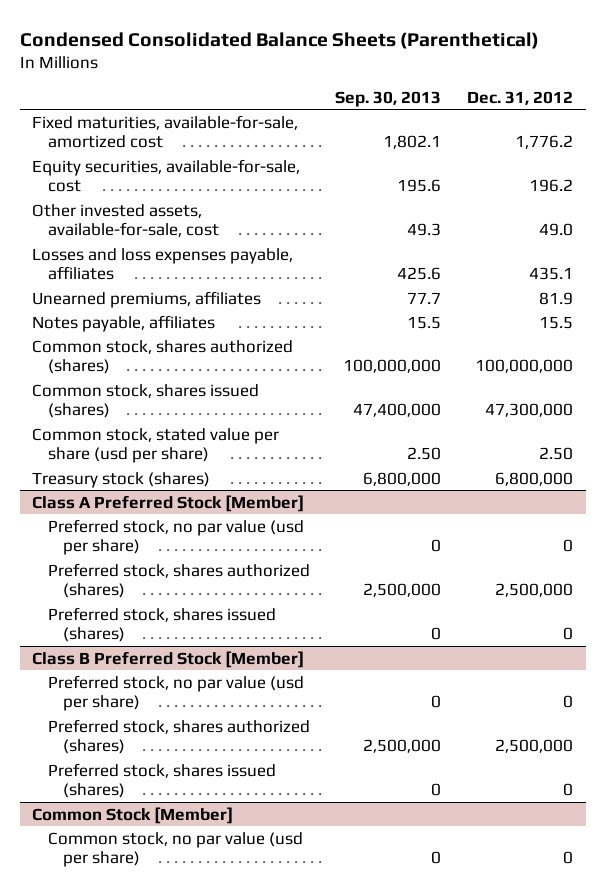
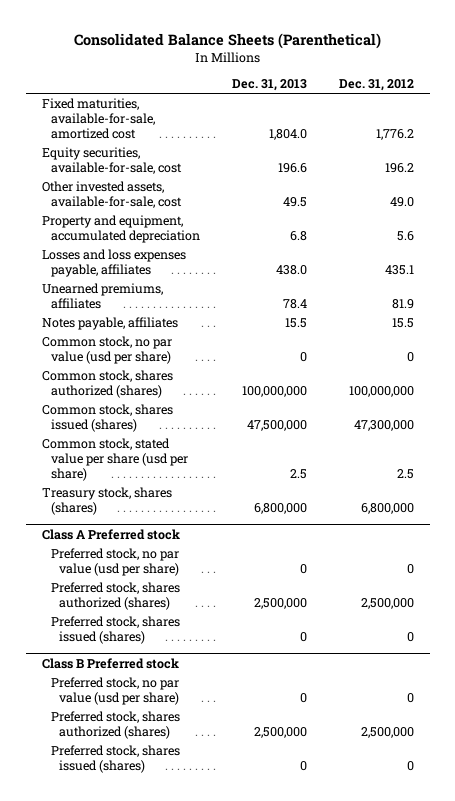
- Condensed Consolidated Balance Sheets (Parenthetical)
+ Consolidated Balance Sheets (Parenthetical)
- | Sep. 30, 2013 | Dec. 31, 2012
+ | Dec. 31, 2013 | Dec. 31, 2012
+ Property and equipment, accumulated depreciation | 6.8 | 5.6
+ Common stock, no par value (usd per share) | 0 | 0
- Common stock, stated value per share (usd per share) | 2.50 | 2.50
- Treasury stock (shares) | 6,800,000 | 6,800,000
- Class A Preferred Stock [Member]
+ Common stock, stated value per share (usd per share) | 2.5 | 2.5
+ Treasury stock, shares (shares) | 6,800,000 | 6,800,000
+ Class A Preferred stock
- Class B Preferred Stock [Member]
+ Class B Preferred stock
- Common Stock [Member]
- Common stock, no par value (usd per share) | 0 | 0

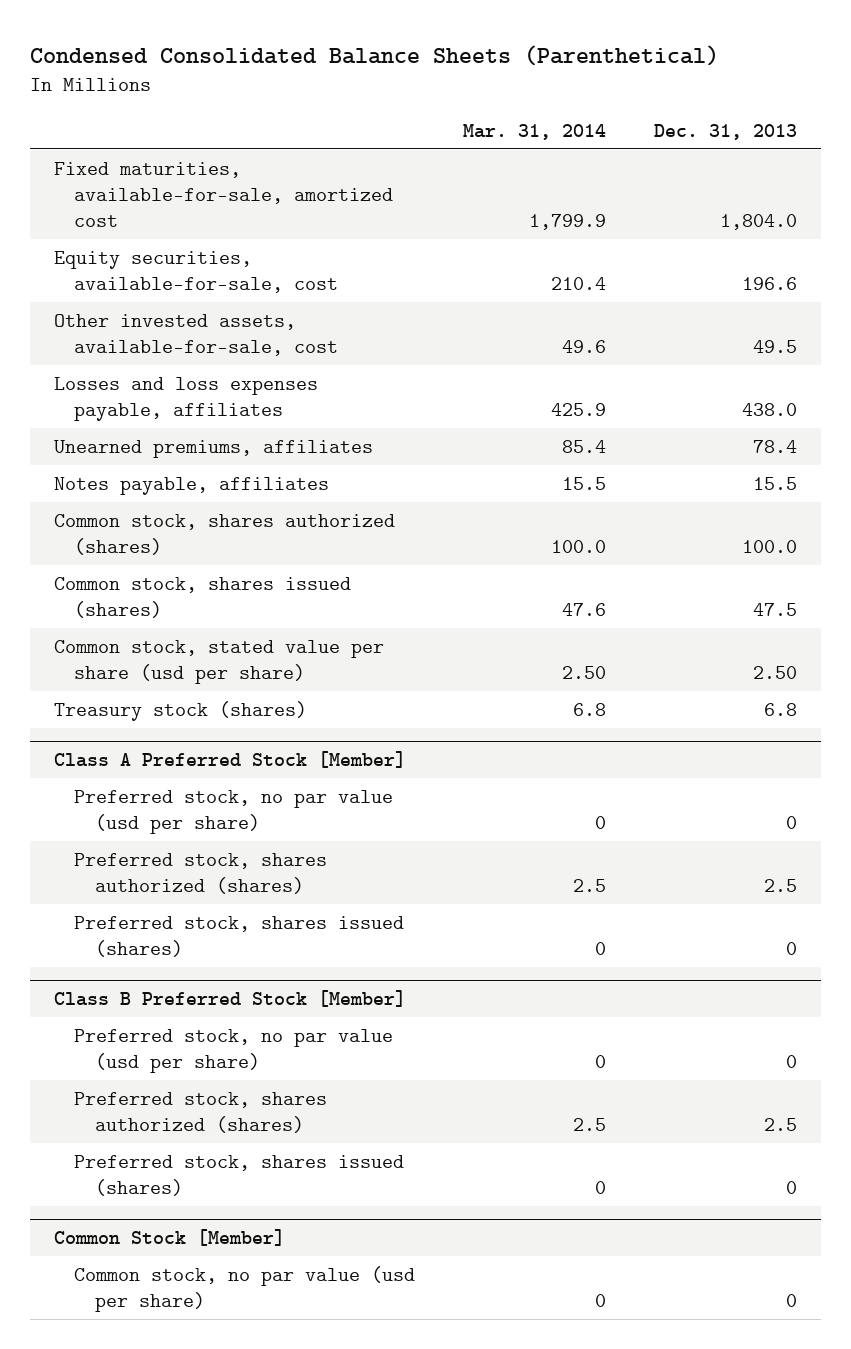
- Consolidated Balance Sheets (Parenthetical)
+ Condensed Consolidated Balance Sheets (Parenthetical)
- | Dec. 31, 2013 | Dec. 31, 2012
+ | Mar. 31, 2014 | Dec. 31, 2013
- Property and equipment, accumulated depreciation | 6.8 | 5.6
- Common stock, no par value (usd per share) | 0 | 0
- Common stock, shares authorized (shares) | 100,000,000 | 100,000,000
- Common stock, shares issued (shares) | 47,500,000 | 47,300,000
- Common stock, stated value per share (usd per share) | 2.5 | 2.5
- Treasury stock, shares (shares) | 6,800,000 | 6,800,000
- Class A Preferred stock
+ Common stock, shares authorized (shares) | 100.0 | 100.0
+ Common stock, shares issued (shares) | 47.6 | 47.5
+ Common stock, stated value per share (usd per share) | 2.50 | 2.50
+ Treasury stock (shares) | 6.8 | 6.8
+ Class A Preferred Stock [Member]
- Preferred stock, shares authorized (shares) | 2,500,000 | 2,500,000
+ Preferred stock, shares authorized (shares) | 2.5 | 2.5
- Class B Preferred stock
+ Class B Preferred Stock [Member]
- Preferred stock, shares authorized (shares) | 2,500,000 | 2,500,000
+ Preferred stock, shares authorized (shares) | 2.5 | 2.5
+ Common Stock [Member]
+ Common stock, no par value (usd per share) | 0 | 0

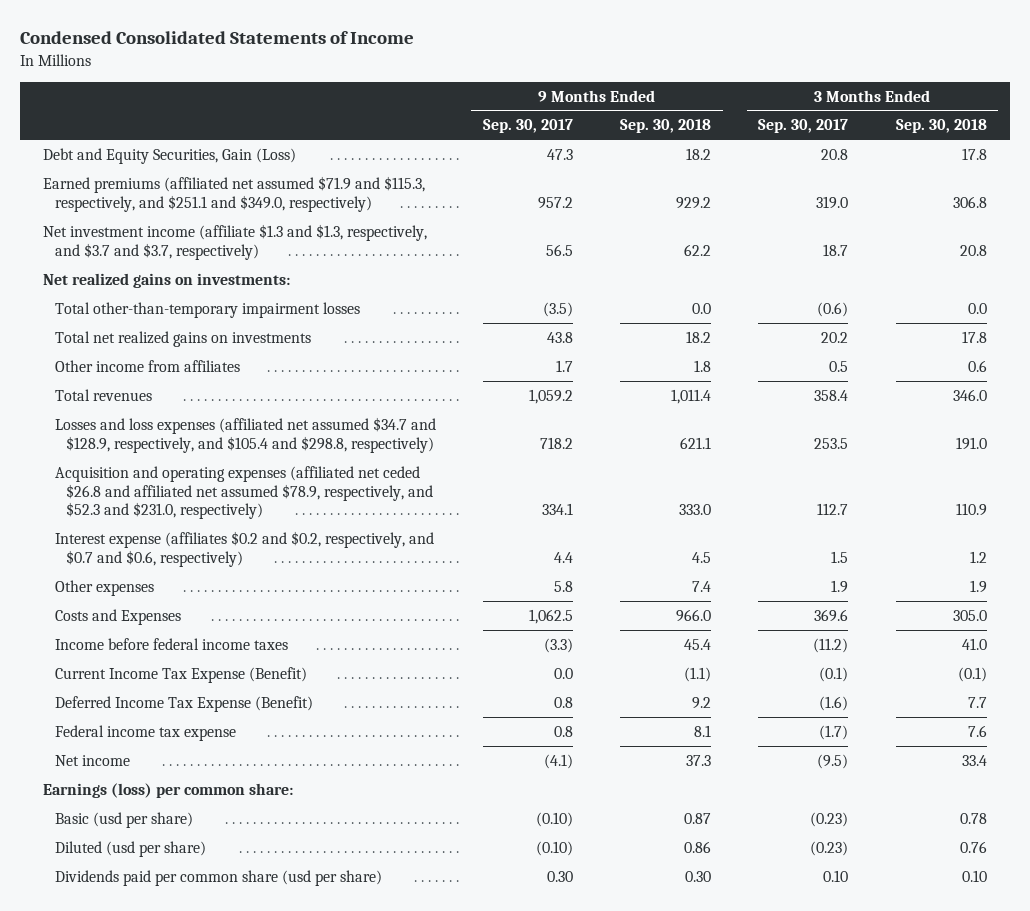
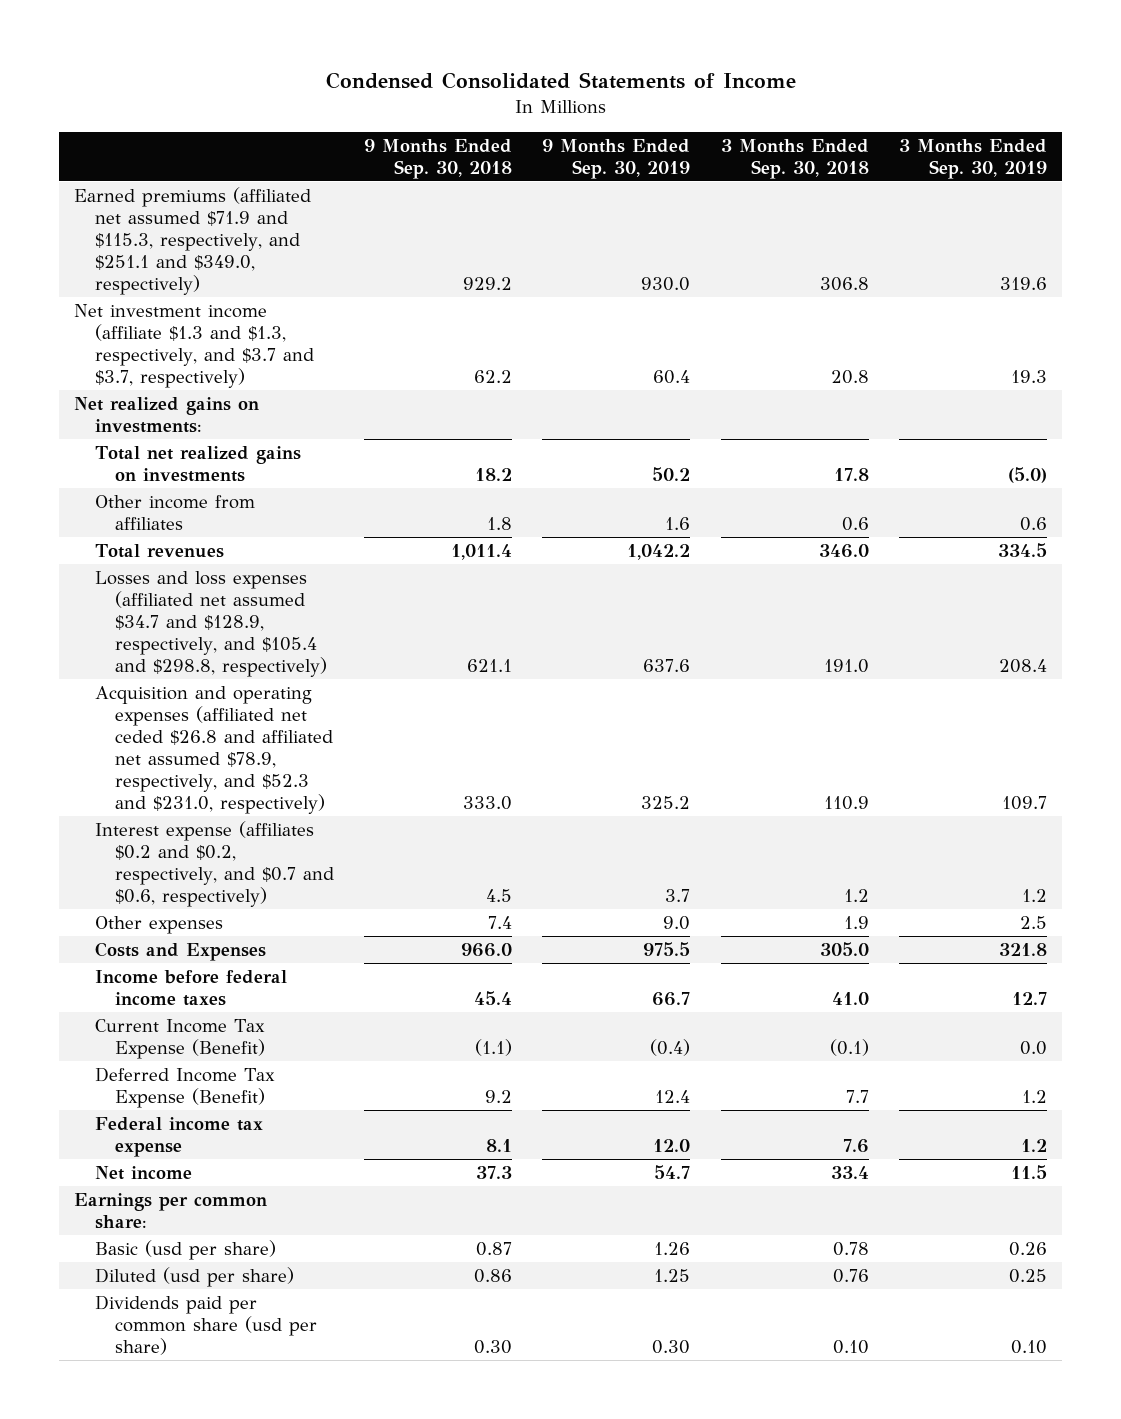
- | 9 Months Ended Sep. 30, 2017 | 9 Months Ended Sep. 30, 2018 | 3 Months Ended Sep. 30, 2017 | 3 Months Ended Sep. 30, 2018
+ | 9 Months Ended Sep. 30, 2018 | 9 Months Ended Sep. 30, 2019 | 3 Months Ended Sep. 30, 2018 | 3 Months Ended Sep. 30, 2019
- Debt and Equity Securities, Gain (Loss) | 47.3 | 18.2 | 20.8 | 17.8
- Total other-than-temporary impairment losses | (3.5) | 0.0 | (0.6) | 0.0
- Earnings (loss) per common share:
+ Earnings per common share:

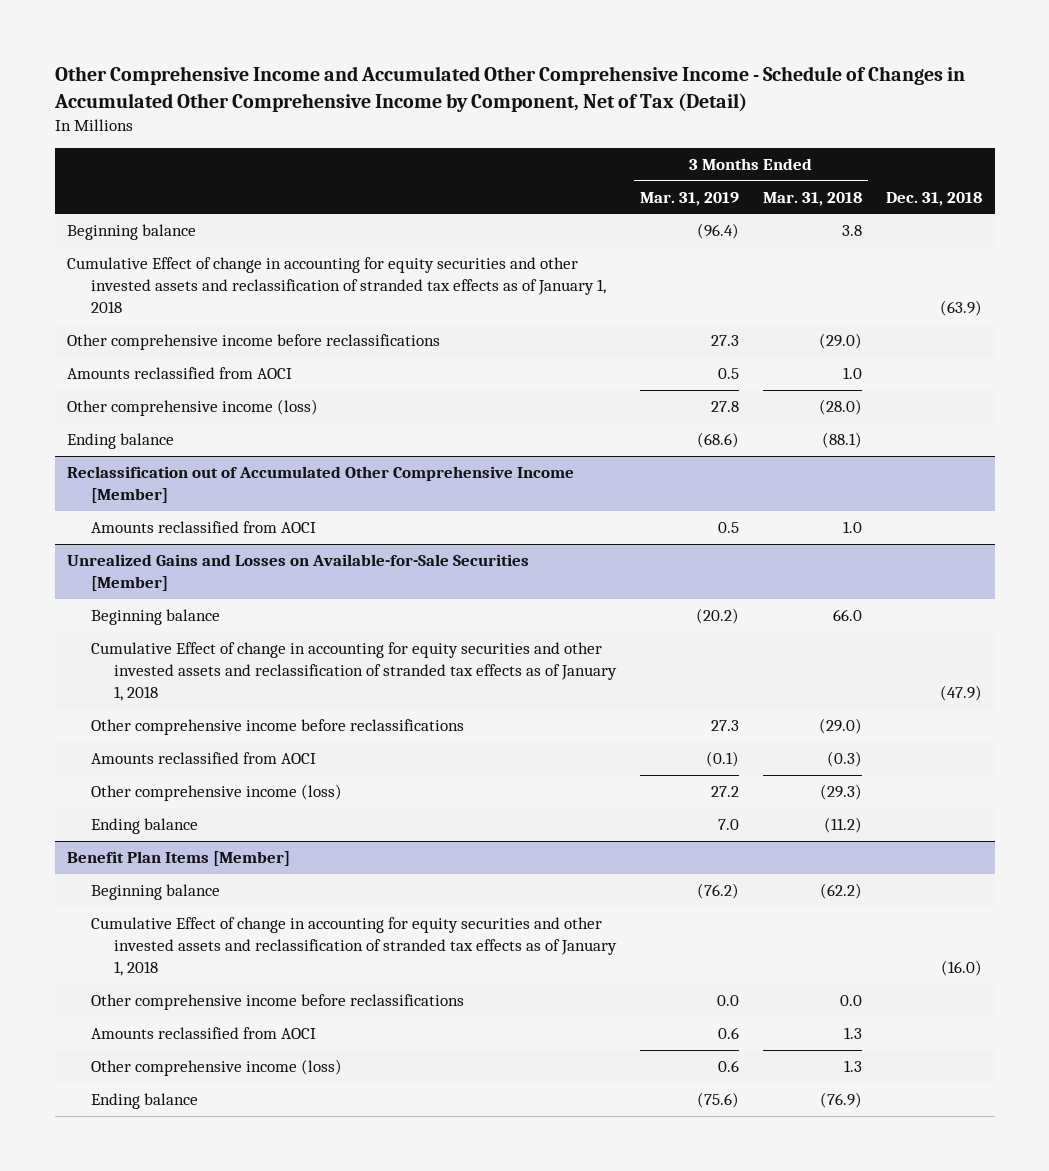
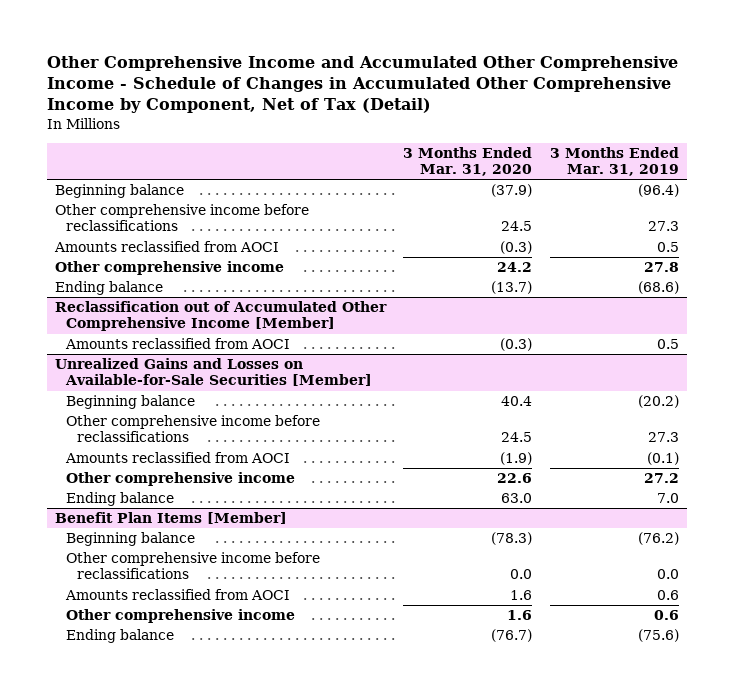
- | 3 Months Ended Mar. 31, 2019 | 3 Months Ended Mar. 31, 2018 | Dec. 31, 2018
+ | 3 Months Ended Mar. 31, 2020 | 3 Months Ended Mar. 31, 2019
- Cumulative Effect of change in accounting for equity securities and other invested assets and reclassification of stranded tax effects as of January 1, 2018 | | | (63.9)
- Other comprehensive income (loss) | 27.8 | (28.0) |
+ Other comprehensive income | 24.2 | 27.8
@ Unrealized Gains and Losses on Available-for-Sale Securities [Member]
- Cumulative Effect of change in accounting for equity securities and other invested assets and reclassification of stranded tax effects as of January 1, 2018 | | | (47.9)
- Other comprehensive income (loss) | 27.2 | (29.3) |
+ Other comprehensive income | 22.6 | 27.2
@ Benefit Plan Items [Member]
- Cumulative Effect of change in accounting for equity securities and other invested assets and reclassification of stranded tax effects as of January 1, 2018 | | | (16.0)
- Other comprehensive income (loss) | 0.6 | 1.3 |
+ Other comprehensive income | 1.6 | 0.6

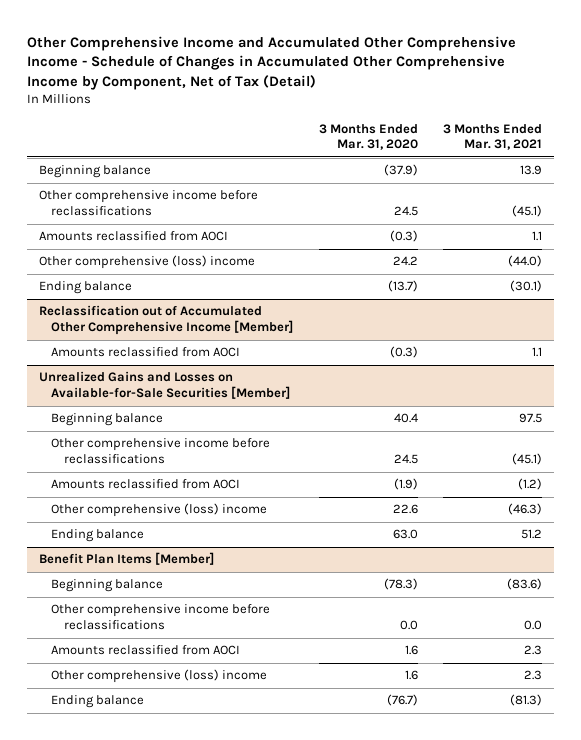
- | 3 Months Ended Mar. 31, 2020 | 3 Months Ended Mar. 31, 2019
+ | 3 Months Ended Mar. 31, 2020 | 3 Months Ended Mar. 31, 2021
- Other comprehensive income | 24.2 | 27.8
+ Other comprehensive (loss) income | 24.2 | (44.0)
@ Unrealized Gains and Losses on Available-for-Sale Securities [Member]
- Other comprehensive income | 22.6 | 27.2
+ Other comprehensive (loss) income | 22.6 | (46.3)
@ Benefit Plan Items [Member]
- Other comprehensive income | 1.6 | 0.6
+ Other comprehensive (loss) income | 1.6 | 2.3

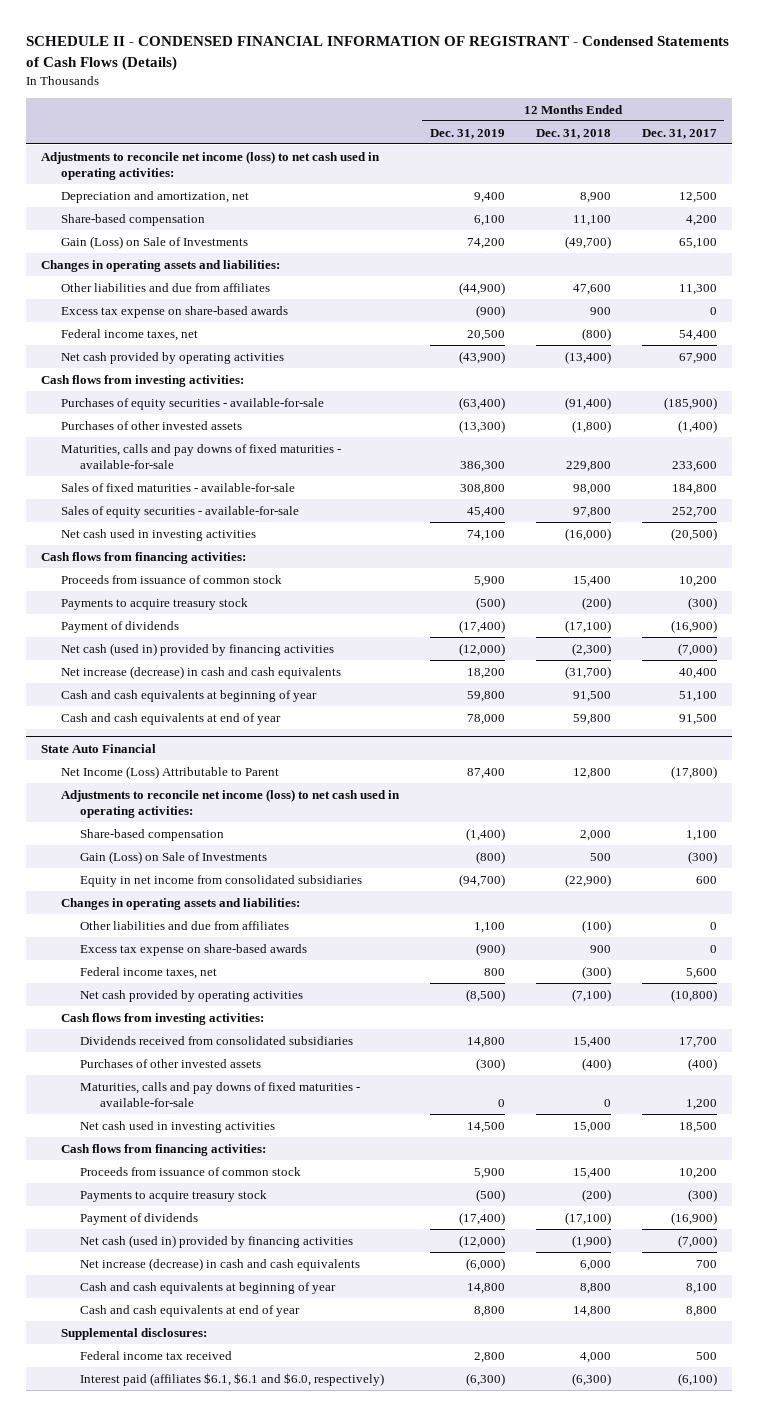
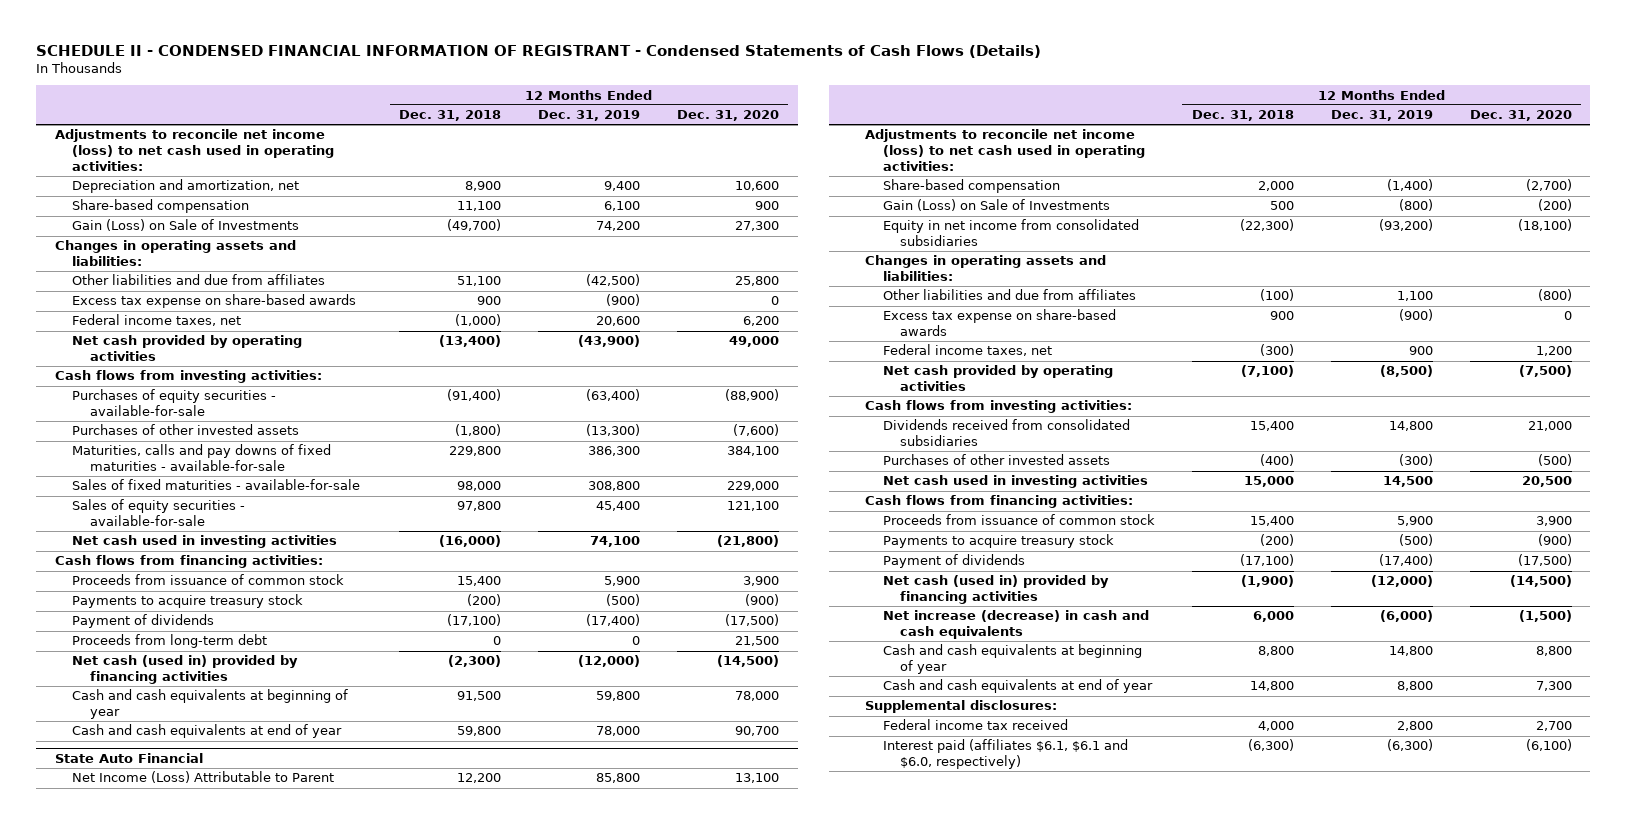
- | 12 Months Ended Dec. 31, 2019 | 12 Months Ended Dec. 31, 2018 | 12 Months Ended Dec. 31, 2017
+ | 12 Months Ended Dec. 31, 2018 | 12 Months Ended Dec. 31, 2019 | 12 Months Ended Dec. 31, 2020
- Other liabilities and due from affiliates | (44,900) | 47,600 | 11,300
+ Other liabilities and due from affiliates | 51,100 | (42,500) | 25,800
- Federal income taxes, net | 20,500 | (800) | 54,400
+ Federal income taxes, net | (1,000) | 20,600 | 6,200
+ Proceeds from long-term debt | 0 | 0 | 21,500
- Net increase (decrease) in cash and cash equivalents | 18,200 | (31,700) | 40,400
@ State Auto Financial
- Net Income (Loss) Attributable to Parent | 87,400 | 12,800 | (17,800)
+ Net Income (Loss) Attributable to Parent | 12,200 | 85,800 | 13,100
- Equity in net income from consolidated subsidiaries | (94,700) | (22,900) | 600
+ Equity in net income from consolidated subsidiaries | (22,300) | (93,200) | (18,100)
- Federal income taxes, net | 800 | (300) | 5,600
+ Federal income taxes, net | (300) | 900 | 1,200
- Maturities, calls and pay downs of fixed maturities - available-for-sale | 0 | 0 | 1,200

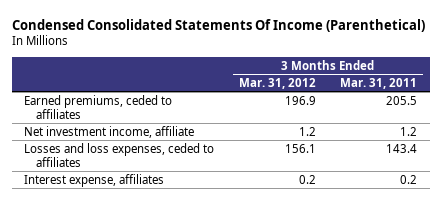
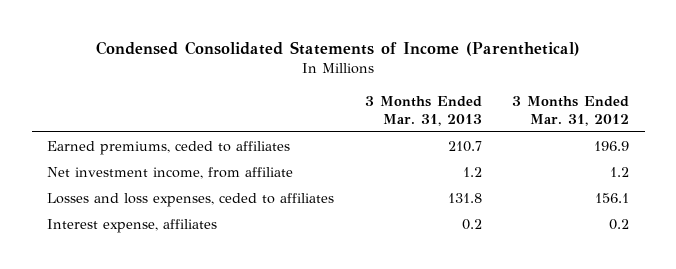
- Condensed Consolidated Statements Of Income (Parenthetical)
+ Condensed Consolidated Statements of Income (Parenthetical)
- | 3 Months Ended Mar. 31, 2012 | 3 Months Ended Mar. 31, 2011
+ | 3 Months Ended Mar. 31, 2013 | 3 Months Ended Mar. 31, 2012
- Net investment income, affiliate | 1.2 | 1.2
+ Net investment income, from affiliate | 1.2 | 1.2

